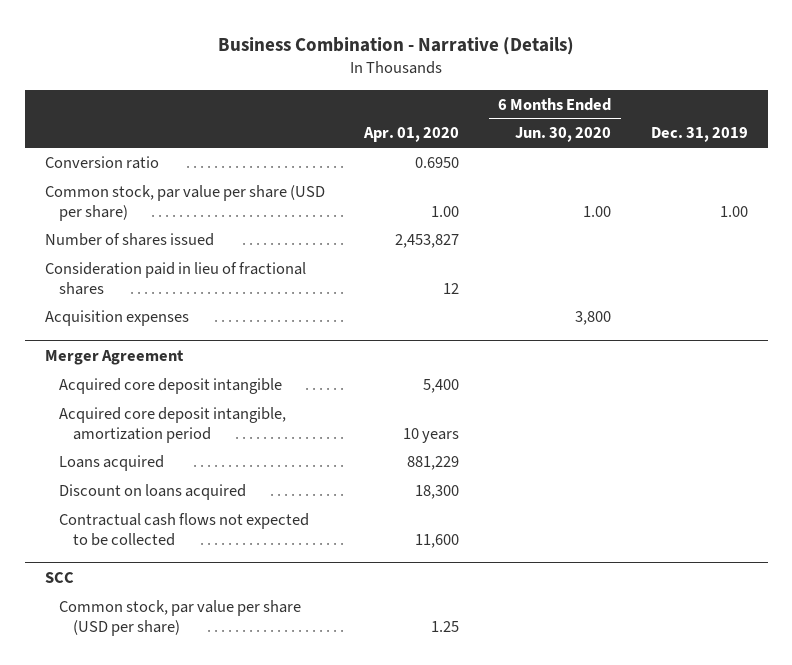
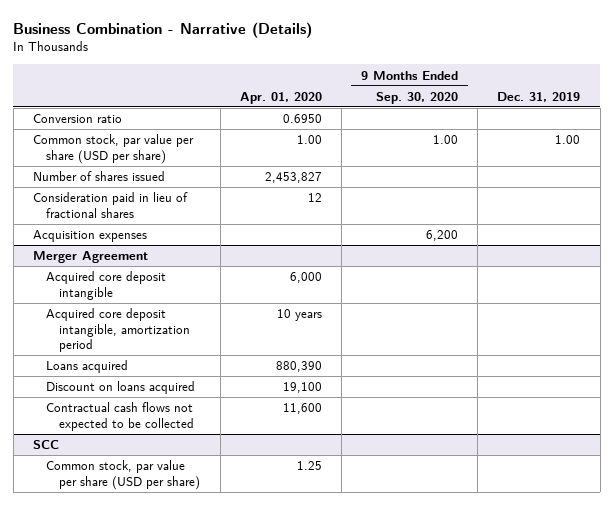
- | Apr. 01, 2020 | 6 Months Ended Jun. 30, 2020 | Dec. 31, 2019
+ | Apr. 01, 2020 | 9 Months Ended Sep. 30, 2020 | Dec. 31, 2019
@ Merger Agreement
- Acquired core deposit intangible | 5,400 | |
+ Acquired core deposit intangible | 6,000 | |
- Loans acquired | 881,229 | |
- Discount on loans acquired | 18,300 | |
+ Loans acquired | 880,390 | |
+ Discount on loans acquired | 19,100 | |

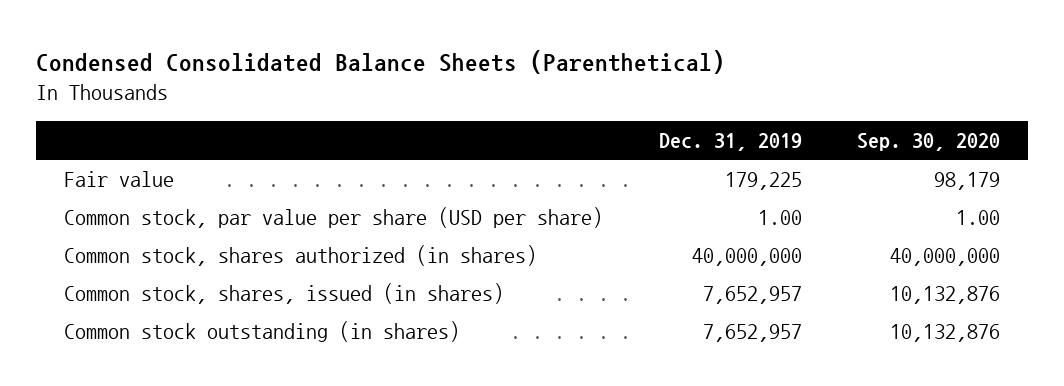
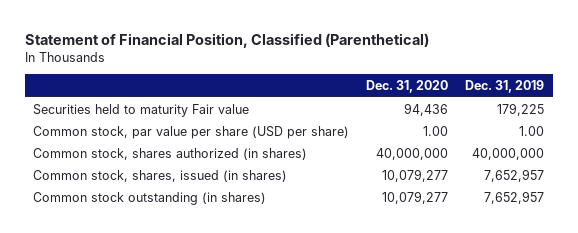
- Condensed Consolidated Balance Sheets (Parenthetical)
+ Statement of Financial Position, Classified (Parenthetical)
- | Dec. 31, 2019 | Sep. 30, 2020
+ | Dec. 31, 2020 | Dec. 31, 2019
- Fair value | 179,225 | 98,179
+ Securities held to maturity Fair value | 94,436 | 179,225

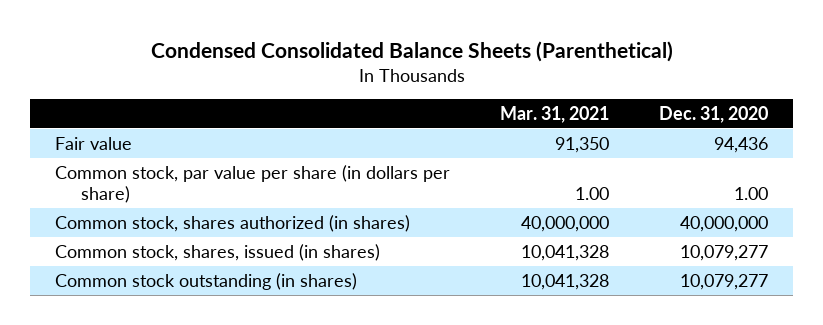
- Statement of Financial Position, Classified (Parenthetical)
+ Condensed Consolidated Balance Sheets (Parenthetical)
- | Dec. 31, 2020 | Dec. 31, 2019
+ | Mar. 31, 2021 | Dec. 31, 2020
- Securities held to maturity Fair value | 94,436 | 179,225
- Common stock, par value per share (USD per share) | 1.00 | 1.00
+ Fair value | 91,350 | 94,436
+ Common stock, par value per share (in dollars per share) | 1.00 | 1.00

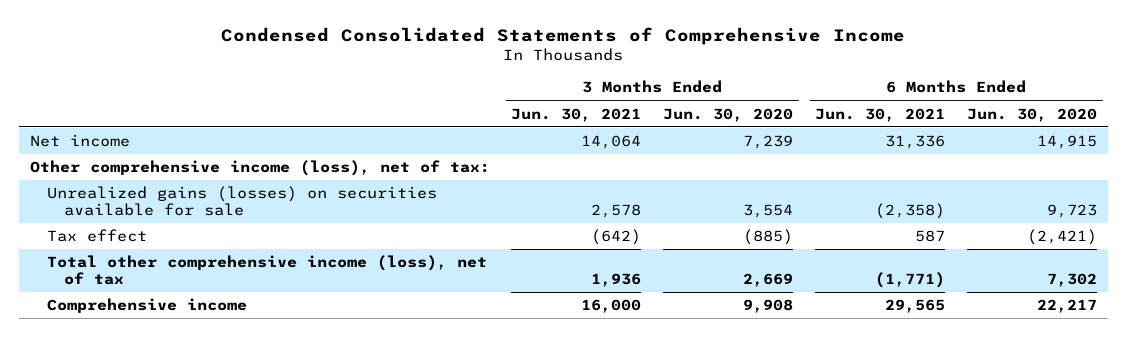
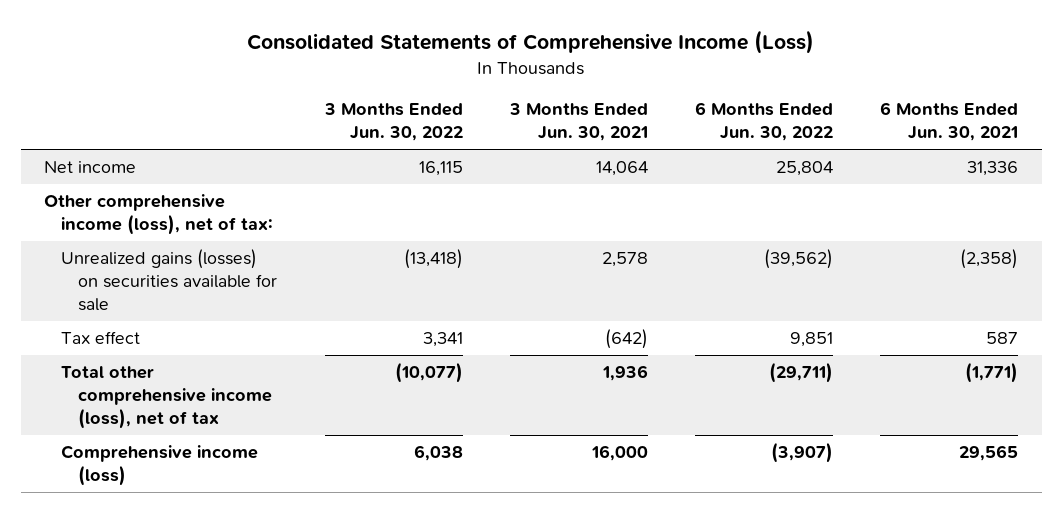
- Condensed Consolidated Statements of Comprehensive Income
+ Consolidated Statements of Comprehensive Income (Loss)
- | 3 Months Ended Jun. 30, 2021 | 3 Months Ended Jun. 30, 2020 | 6 Months Ended Jun. 30, 2021 | 6 Months Ended Jun. 30, 2020
+ | 3 Months Ended Jun. 30, 2022 | 3 Months Ended Jun. 30, 2021 | 6 Months Ended Jun. 30, 2022 | 6 Months Ended Jun. 30, 2021
- Comprehensive income | 16,000 | 9,908 | 29,565 | 22,217
+ Comprehensive income (loss) | 6,038 | 16,000 | (3,907) | 29,565

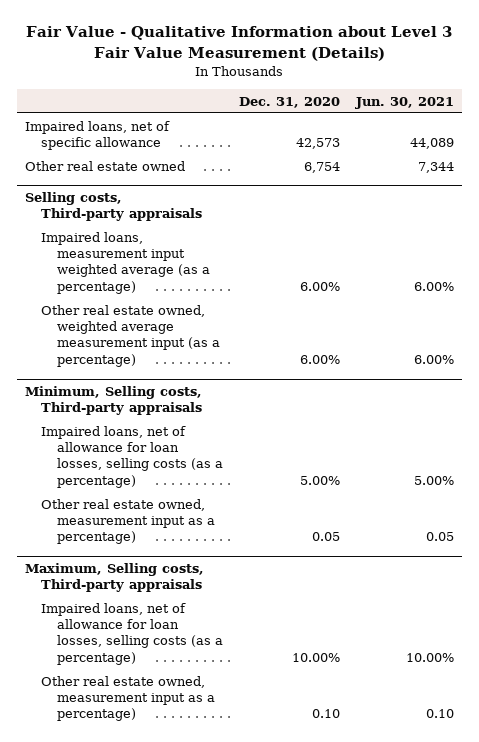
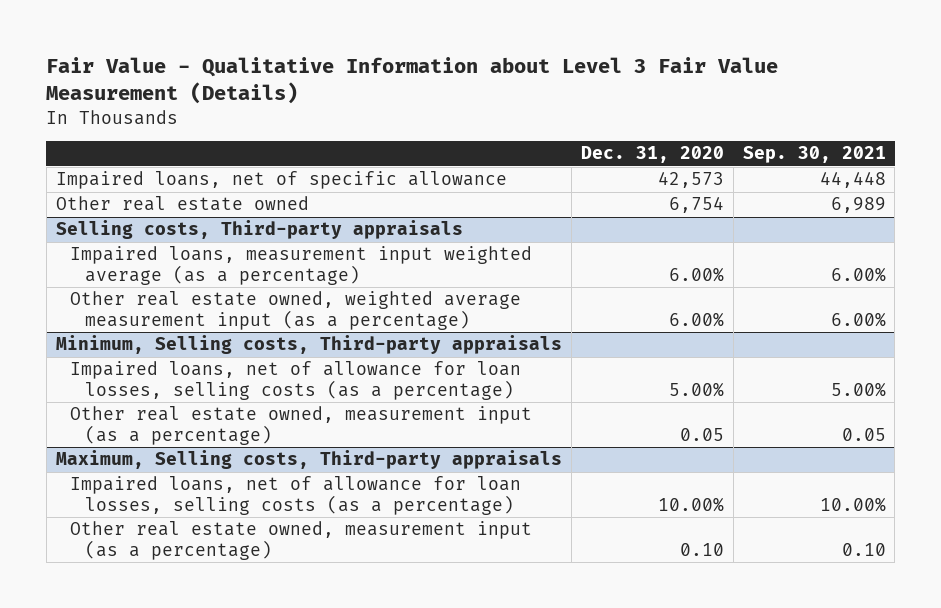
- | Dec. 31, 2020 | Jun. 30, 2021
+ | Dec. 31, 2020 | Sep. 30, 2021
@ Minimum, Selling costs, Third-party appraisals
- Other real estate owned, measurement input as a percentage) | 0.05 | 0.05
+ Other real estate owned, measurement input (as a percentage) | 0.05 | 0.05
@ Maximum, Selling costs, Third-party appraisals
- Other real estate owned, measurement input as a percentage) | 0.10 | 0.10
+ Other real estate owned, measurement input (as a percentage) | 0.10 | 0.10

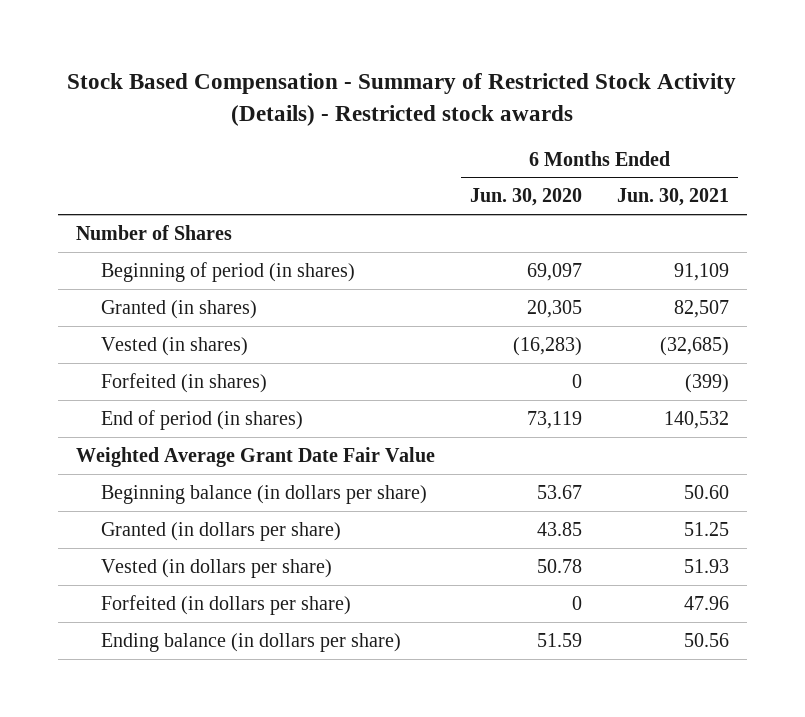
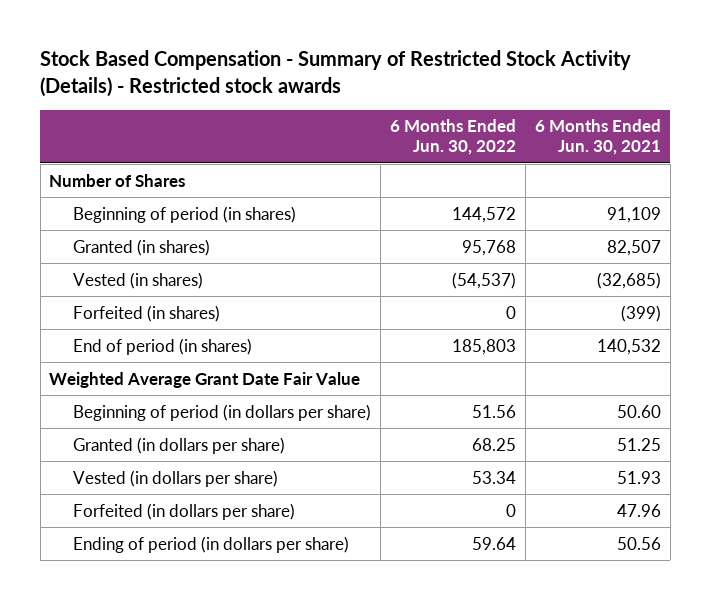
- | 6 Months Ended Jun. 30, 2020 | 6 Months Ended Jun. 30, 2021
+ | 6 Months Ended Jun. 30, 2022 | 6 Months Ended Jun. 30, 2021
- Beginning balance (in dollars per share) | 53.67 | 50.60
+ Beginning of period (in dollars per share) | 51.56 | 50.60
- Ending balance (in dollars per share) | 51.59 | 50.56
+ Ending of period (in dollars per share) | 59.64 | 50.56

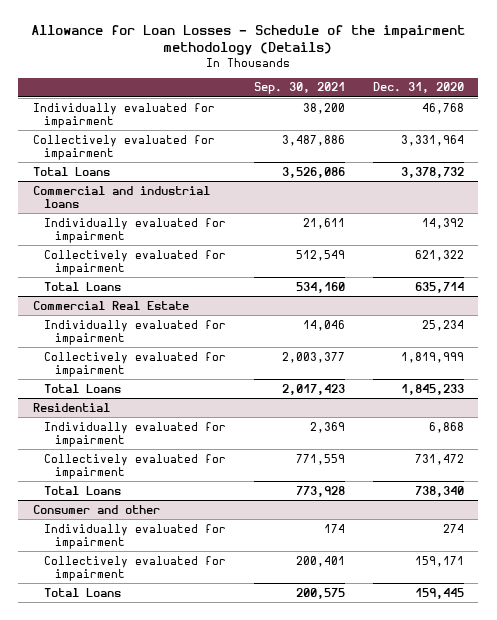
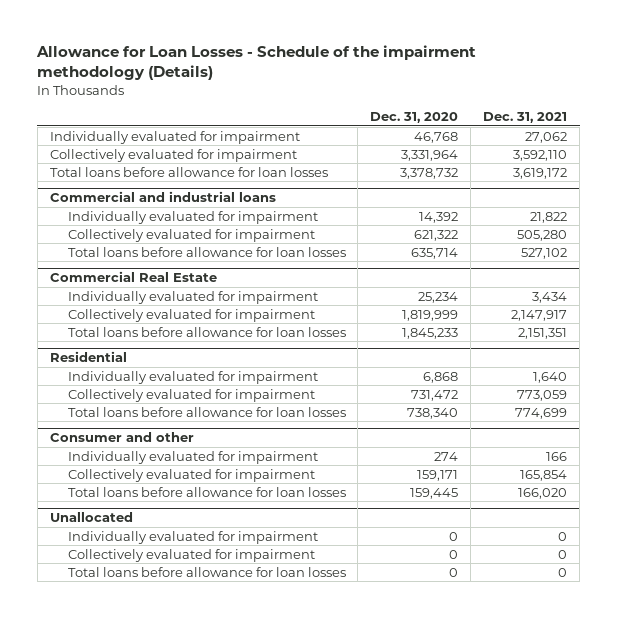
- | Sep. 30, 2021 | Dec. 31, 2020
+ | Dec. 31, 2020 | Dec. 31, 2021
- Total Loans | 3,526,086 | 3,378,732
+ Total loans before allowance for loan losses | 3,378,732 | 3,619,172
@ Commercial and industrial loans
- Total Loans | 534,160 | 635,714
+ Total loans before allowance for loan losses | 635,714 | 527,102
@ Commercial Real Estate
- Total Loans | 2,017,423 | 1,845,233
+ Total loans before allowance for loan losses | 1,845,233 | 2,151,351
@ Residential
- Total Loans | 773,928 | 738,340
+ Total loans before allowance for loan losses | 738,340 | 774,699
@ Consumer and other
- Total Loans | 200,575 | 159,445
+ Total loans before allowance for loan losses | 159,445 | 166,020
+ Unallocated
+ Individually evaluated for impairment | 0 | 0
+ Collectively evaluated for impairment | 0 | 0
+ Total loans before allowance for loan losses | 0 | 0

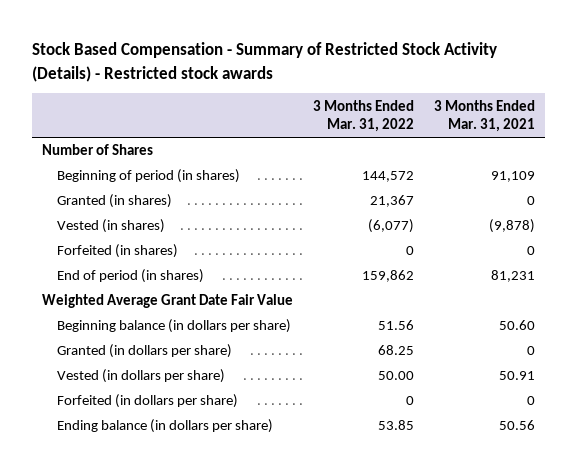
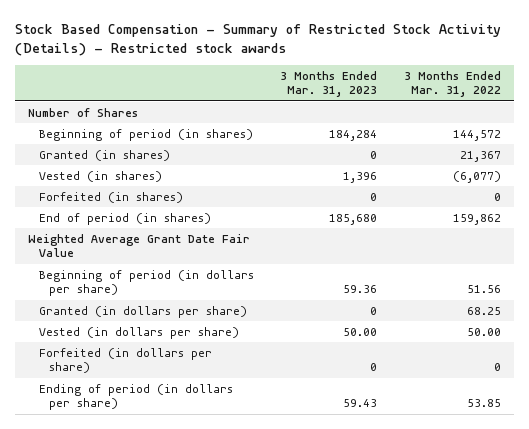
- | 3 Months Ended Mar. 31, 2022 | 3 Months Ended Mar. 31, 2021
+ | 3 Months Ended Mar. 31, 2023 | 3 Months Ended Mar. 31, 2022
- Beginning balance (in dollars per share) | 51.56 | 50.60
+ Beginning of period (in dollars per share) | 59.36 | 51.56
- Ending balance (in dollars per share) | 53.85 | 50.56
+ Ending of period (in dollars per share) | 59.43 | 53.85

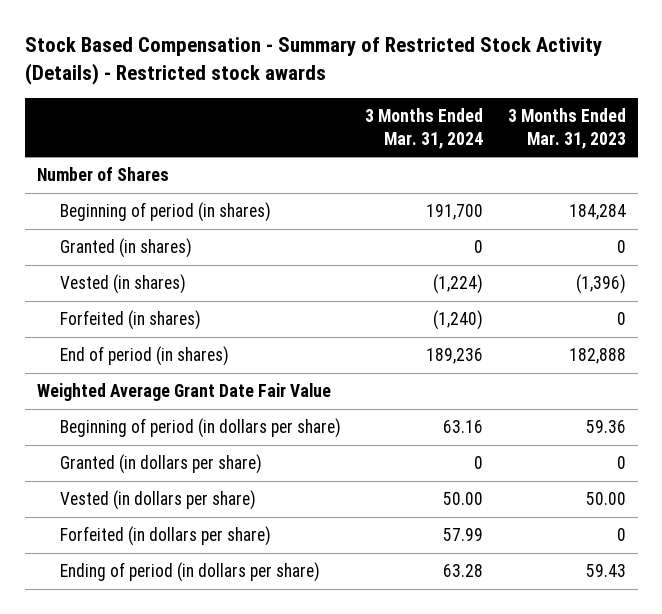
- | 3 Months Ended Mar. 31, 2023 | 3 Months Ended Mar. 31, 2022
+ | 3 Months Ended Mar. 31, 2024 | 3 Months Ended Mar. 31, 2023
- Vested (in shares) | 1,396 | (6,077)
+ Vested (in shares) | (1,224) | (1,396)
- End of period (in shares) | 185,680 | 159,862
+ End of period (in shares) | 189,236 | 182,888

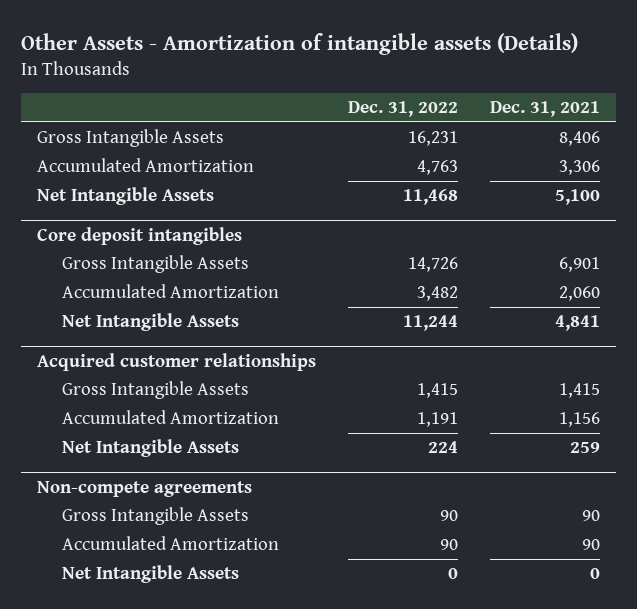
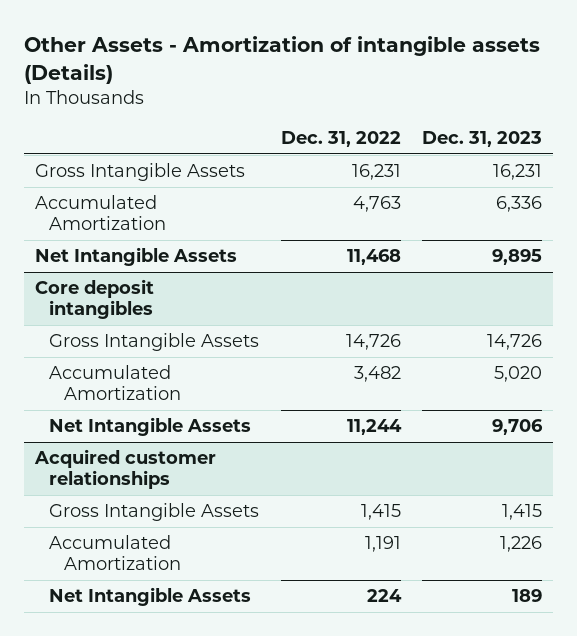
- | Dec. 31, 2022 | Dec. 31, 2021
+ | Dec. 31, 2022 | Dec. 31, 2023
- Non-compete agreements
- Gross Intangible Assets | 90 | 90
- Accumulated Amortization | 90 | 90
- Net Intangible Assets | 0 | 0

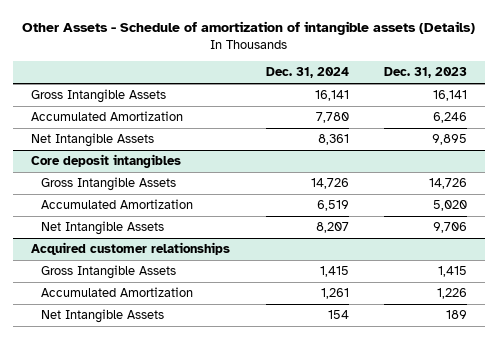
- Other Assets - Amortization of intangible assets (Details)
+ Other Assets - Schedule of amortization of intangible assets (Details)
- | Dec. 31, 2022 | Dec. 31, 2023
+ | Dec. 31, 2024 | Dec. 31, 2023
- Gross Intangible Assets | 16,231 | 16,231
- Accumulated Amortization | 4,763 | 6,336
+ Gross Intangible Assets | 16,141 | 16,141
+ Accumulated Amortization | 7,780 | 6,246

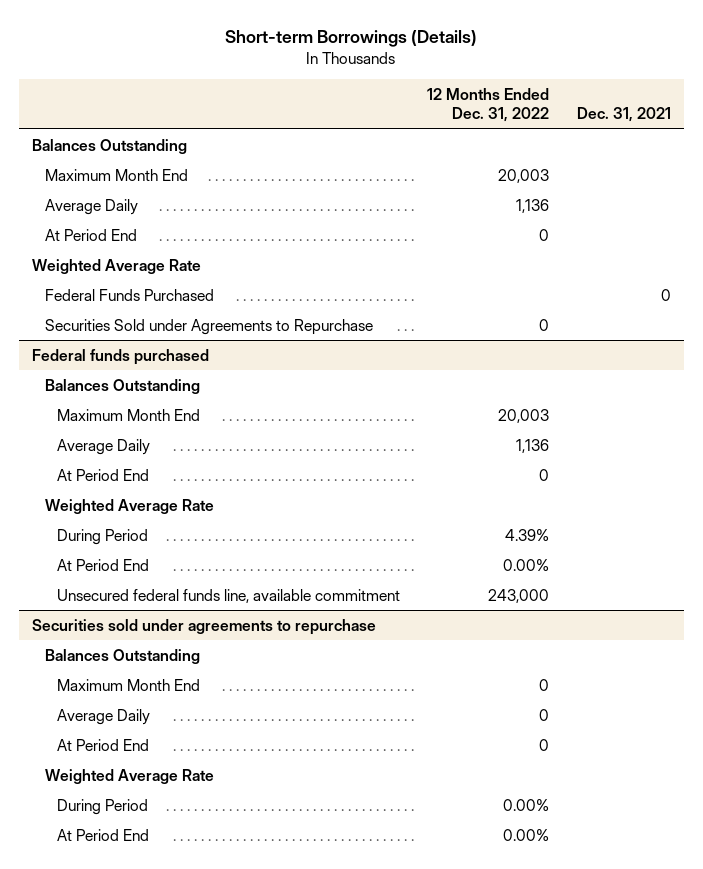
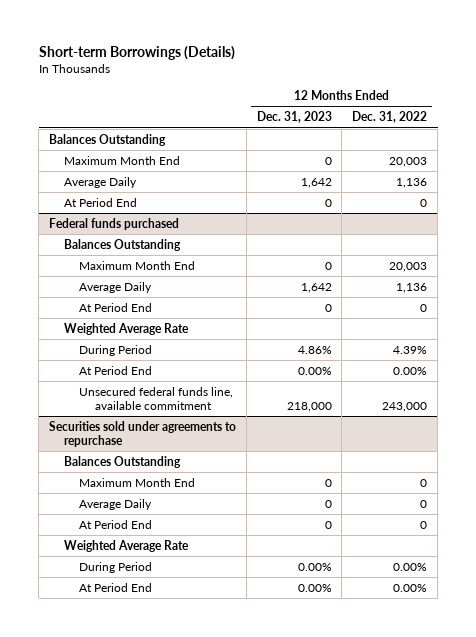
- | 12 Months Ended Dec. 31, 2022 | Dec. 31, 2021
+ | 12 Months Ended Dec. 31, 2023 | 12 Months Ended Dec. 31, 2022
- Weighted Average Rate
- Federal Funds Purchased | | 0
- Securities Sold under Agreements to Repurchase | 0 |

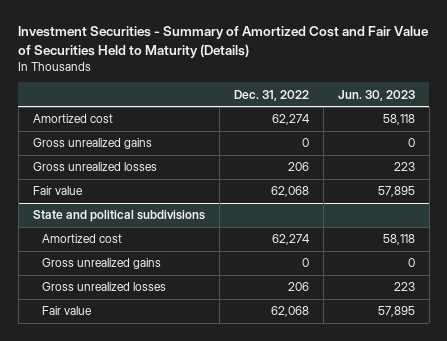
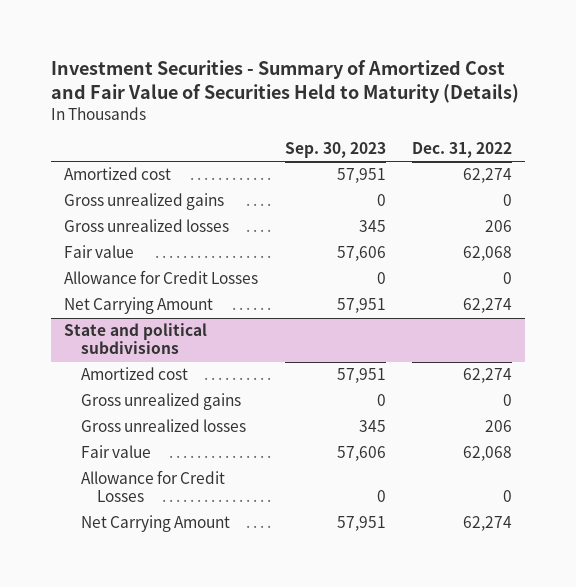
- | Dec. 31, 2022 | Jun. 30, 2023
+ | Sep. 30, 2023 | Dec. 31, 2022
+ Allowance for Credit Losses | 0 | 0
+ Net Carrying Amount | 57,951 | 62,274
@ State and political subdivisions
+ Allowance for Credit Losses | 0 | 0
+ Net Carrying Amount | 57,951 | 62,274

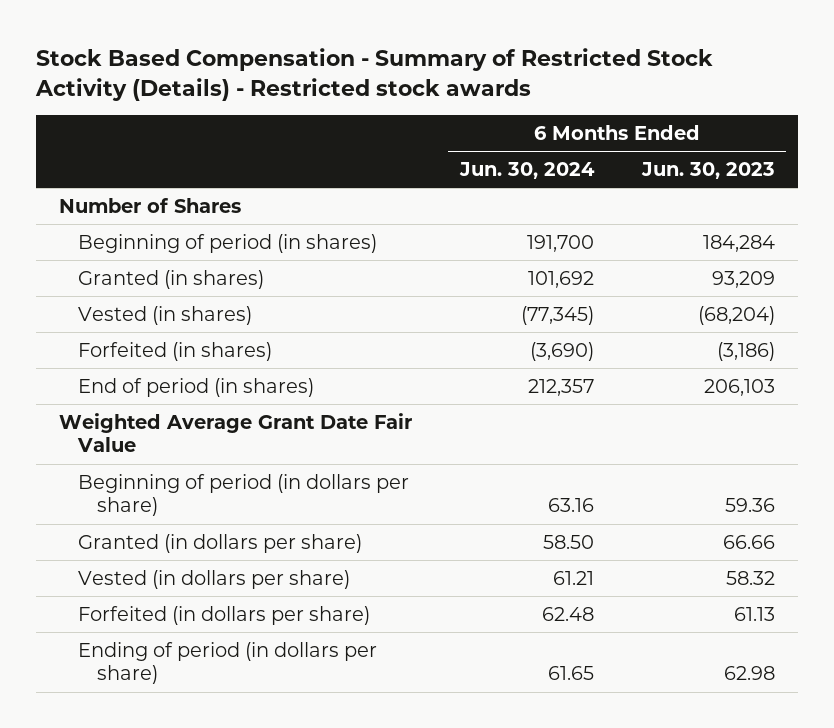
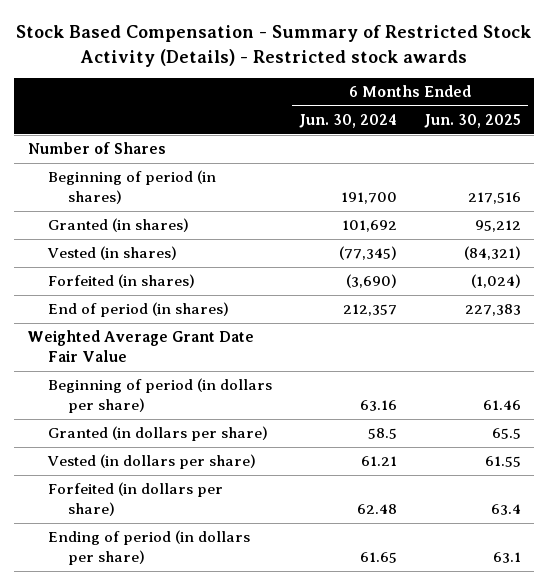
- | 6 Months Ended Jun. 30, 2024 | 6 Months Ended Jun. 30, 2023
+ | 6 Months Ended Jun. 30, 2024 | 6 Months Ended Jun. 30, 2025
- Granted (in dollars per share) | 58.50 | 66.66
+ Granted (in dollars per share) | 58.5 | 65.5

